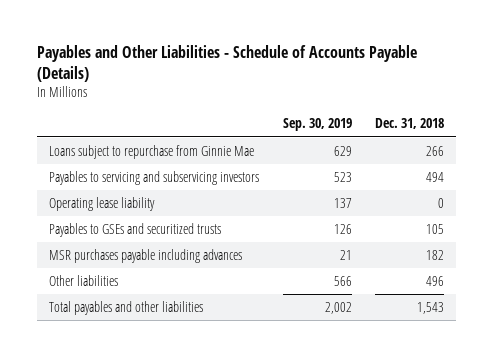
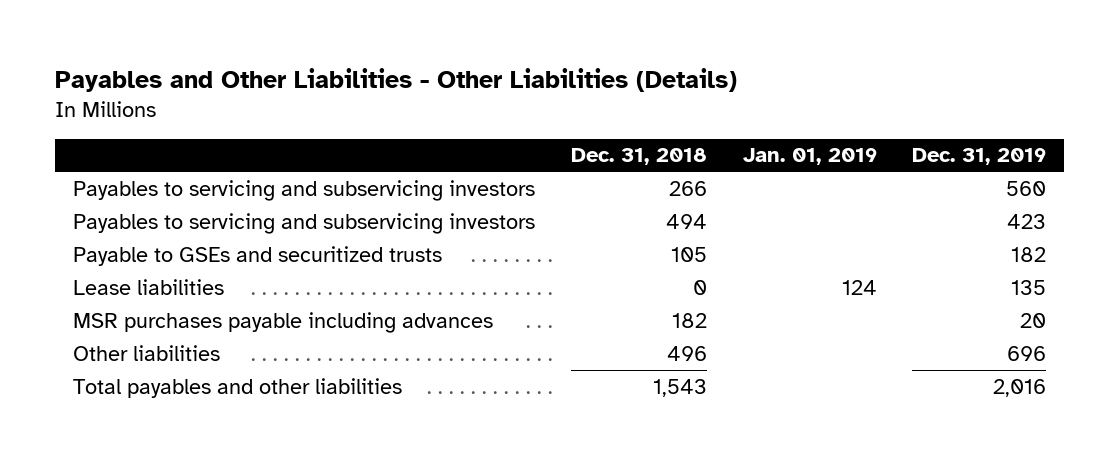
- Payables and Other Liabilities - Schedule of Accounts Payable (Details)
+ Payables and Other Liabilities - Other Liabilities (Details)
- | Sep. 30, 2019 | Dec. 31, 2018
+ | Dec. 31, 2018 | Jan. 01, 2019 | Dec. 31, 2019
- Loans subject to repurchase from Ginnie Mae | 629 | 266
+ Payables to servicing and subservicing investors | 266 | | 560
- Operating lease liability | 137 | 0
- Payables to GSEs and securitized trusts | 126 | 105
+ Payable to GSEs and securitized trusts | 105 | | 182
+ Lease liabilities | 0 | 124 | 135

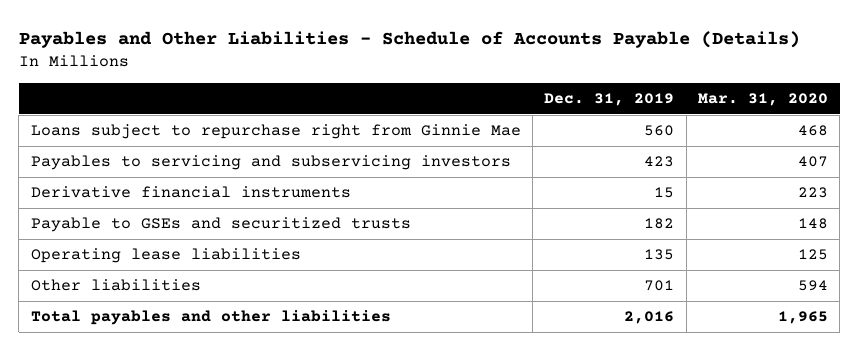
- Payables and Other Liabilities - Other Liabilities (Details)
+ Payables and Other Liabilities - Schedule of Accounts Payable (Details)
- | Dec. 31, 2018 | Jan. 01, 2019 | Dec. 31, 2019
+ | Dec. 31, 2019 | Mar. 31, 2020
- Payables to servicing and subservicing investors | 266 | | 560
+ Loans subject to repurchase right from Ginnie Mae | 560 | 468
+ Derivative financial instruments | 15 | 223
- Lease liabilities | 0 | 124 | 135
- MSR purchases payable including advances | 182 | | 20
- Other liabilities | 496 | | 696
+ Operating lease liabilities | 135 | 125
+ Other liabilities | 701 | 594

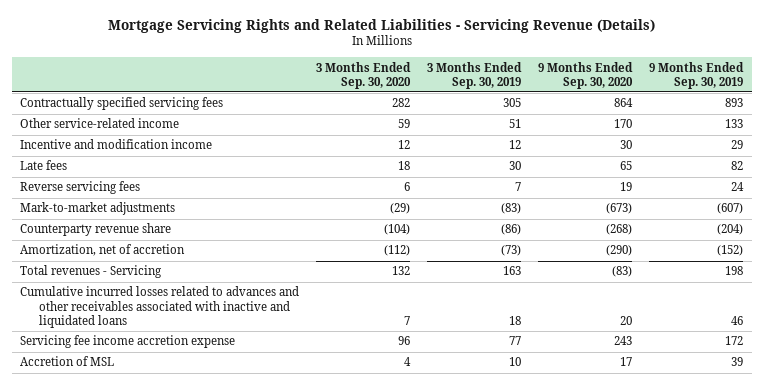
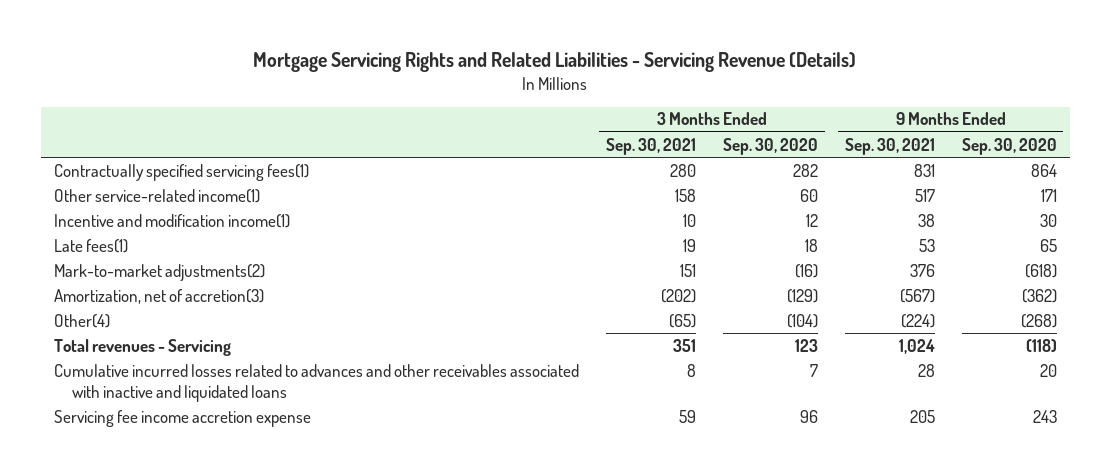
- | 3 Months Ended Sep. 30, 2020 | 3 Months Ended Sep. 30, 2019 | 9 Months Ended Sep. 30, 2020 | 9 Months Ended Sep. 30, 2019
+ | 3 Months Ended Sep. 30, 2021 | 3 Months Ended Sep. 30, 2020 | 9 Months Ended Sep. 30, 2021 | 9 Months Ended Sep. 30, 2020
- Contractually specified servicing fees | 282 | 305 | 864 | 893
- Other service-related income | 59 | 51 | 170 | 133
- Incentive and modification income | 12 | 12 | 30 | 29
- Late fees | 18 | 30 | 65 | 82
- Reverse servicing fees | 6 | 7 | 19 | 24
- Mark-to-market adjustments | (29) | (83) | (673) | (607)
- Counterparty revenue share | (104) | (86) | (268) | (204)
- Amortization, net of accretion | (112) | (73) | (290) | (152)
- Total revenues - Servicing | 132 | 163 | (83) | 198
+ Contractually specified servicing fees(1) | 280 | 282 | 831 | 864
+ Other service-related income(1) | 158 | 60 | 517 | 171
+ Incentive and modification income(1) | 10 | 12 | 38 | 30
+ Late fees(1) | 19 | 18 | 53 | 65
+ Mark-to-market adjustments(2) | 151 | (16) | 376 | (618)
+ Amortization, net of accretion(3) | (202) | (129) | (567) | (362)
+ Other(4) | (65) | (104) | (224) | (268)
+ Total revenues - Servicing | 351 | 123 | 1,024 | (118)
- Accretion of MSL | 4 | 10 | 17 | 39

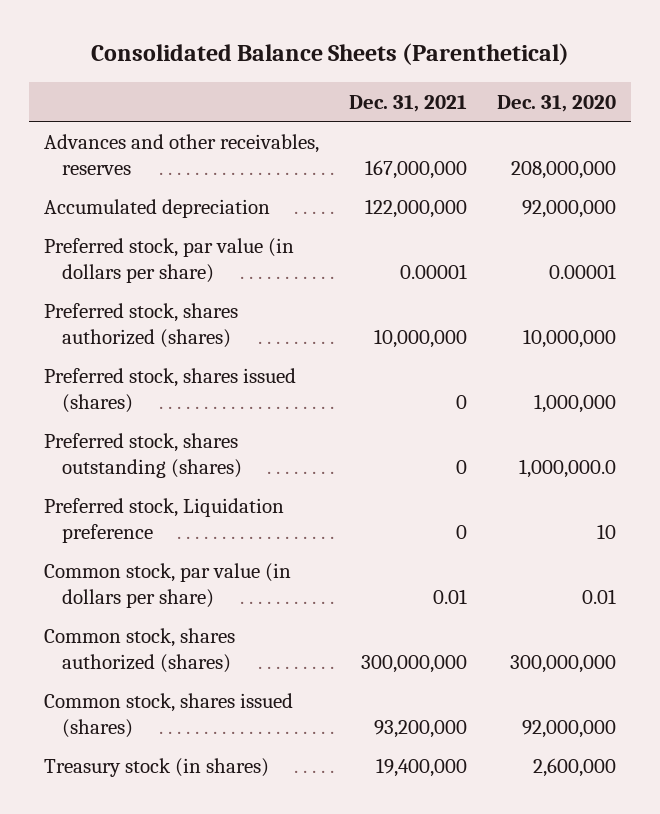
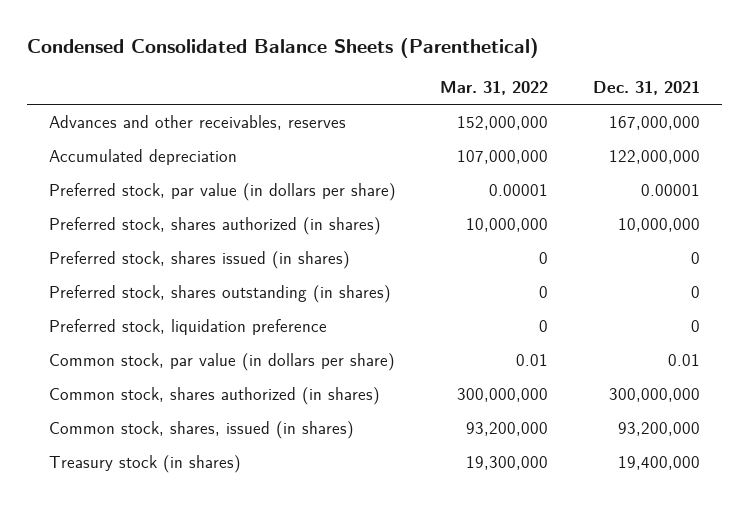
- Consolidated Balance Sheets (Parenthetical)
+ Condensed Consolidated Balance Sheets (Parenthetical)
- | Dec. 31, 2021 | Dec. 31, 2020
+ | Mar. 31, 2022 | Dec. 31, 2021
- Preferred stock, shares authorized (shares) | 10,000,000 | 10,000,000
- Preferred stock, shares issued (shares) | 0 | 1,000,000
- Preferred stock, shares outstanding (shares) | 0 | 1,000,000.0
- Preferred stock, Liquidation preference | 0 | 10
+ Preferred stock, shares authorized (in shares) | 10,000,000 | 10,000,000
+ Preferred stock, shares issued (in shares) | 0 | 0
+ Preferred stock, shares outstanding (in shares) | 0 | 0
+ Preferred stock, liquidation preference | 0 | 0
- Common stock, shares authorized (shares) | 300,000,000 | 300,000,000
- Common stock, shares issued (shares) | 93,200,000 | 92,000,000
+ Common stock, shares authorized (in shares) | 300,000,000 | 300,000,000
+ Common stock, shares, issued (in shares) | 93,200,000 | 93,200,000

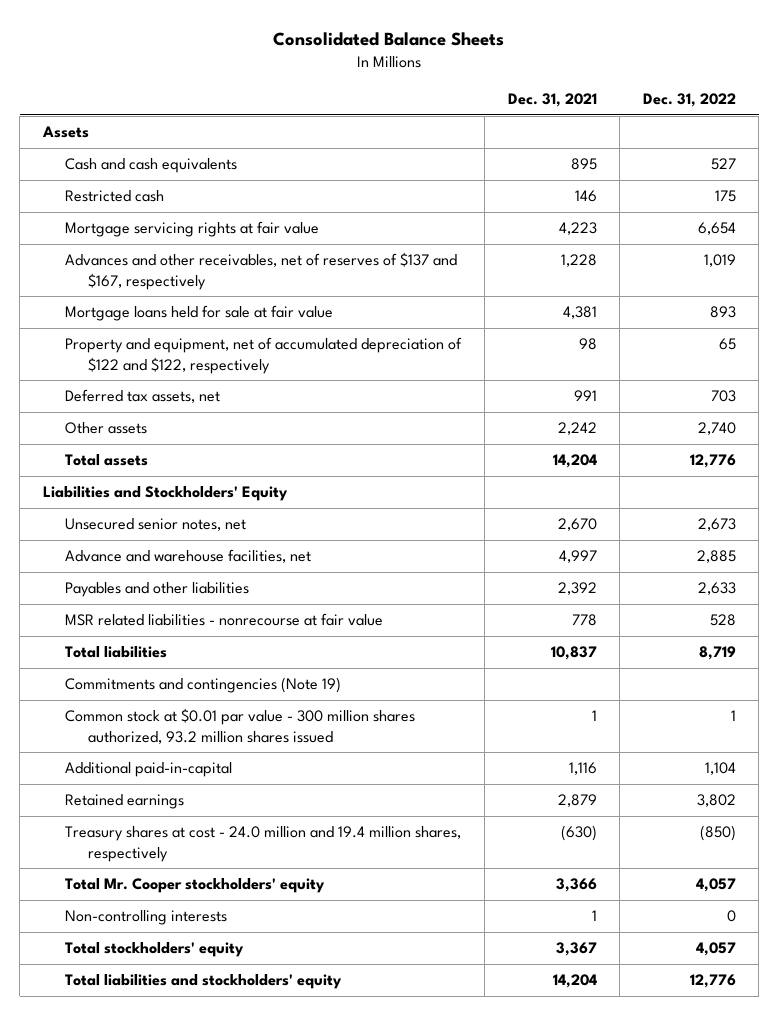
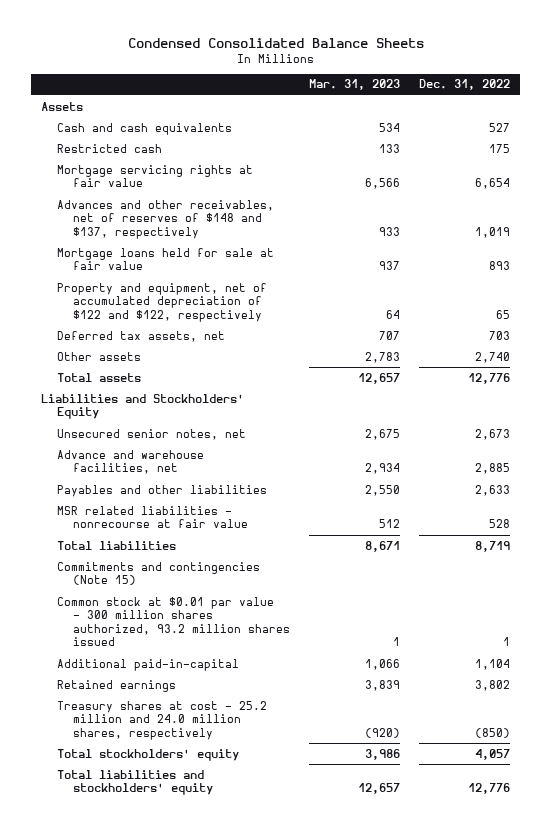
- Consolidated Balance Sheets
+ Condensed Consolidated Balance Sheets
- | Dec. 31, 2021 | Dec. 31, 2022
+ | Mar. 31, 2023 | Dec. 31, 2022
- Advances and other receivables, net of reserves of $137 and $167, respectively | 1,228 | 1,019
+ Advances and other receivables, net of reserves of $148 and $137, respectively | 933 | 1,019
- Commitments and contingencies (Note 19)
+ Commitments and contingencies (Note 15)
- Treasury shares at cost - 24.0 million and 19.4 million shares, respectively | (630) | (850)
- Total Mr. Cooper stockholders' equity | 3,366 | 4,057
- Non-controlling interests | 1 | 0
+ Treasury shares at cost - 25.2 million and 24.0 million shares, respectively | (920) | (850)

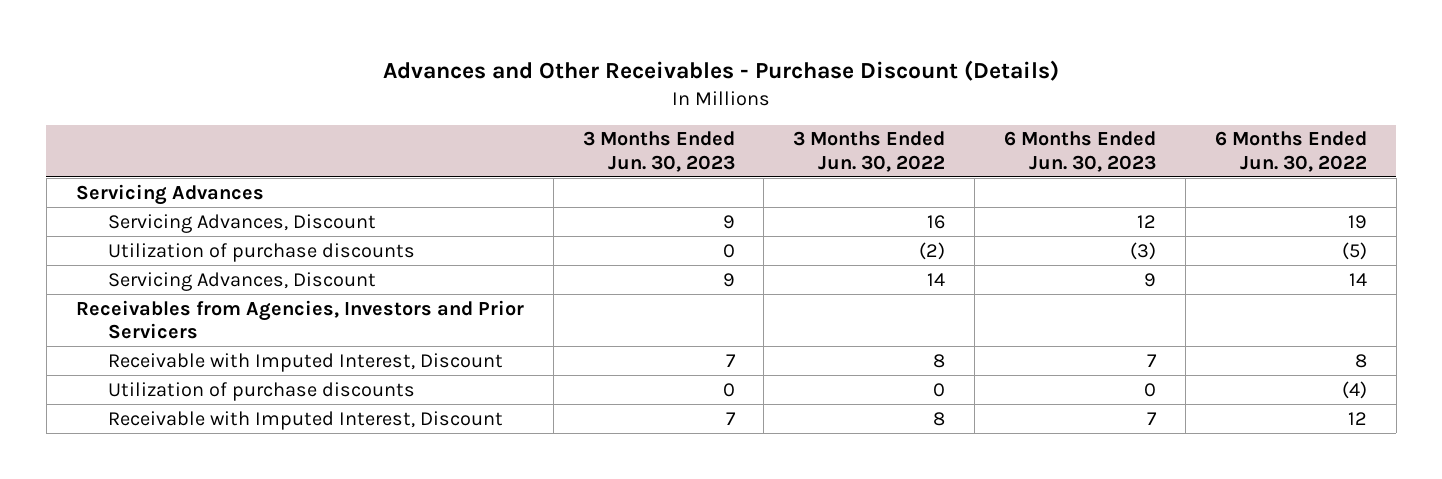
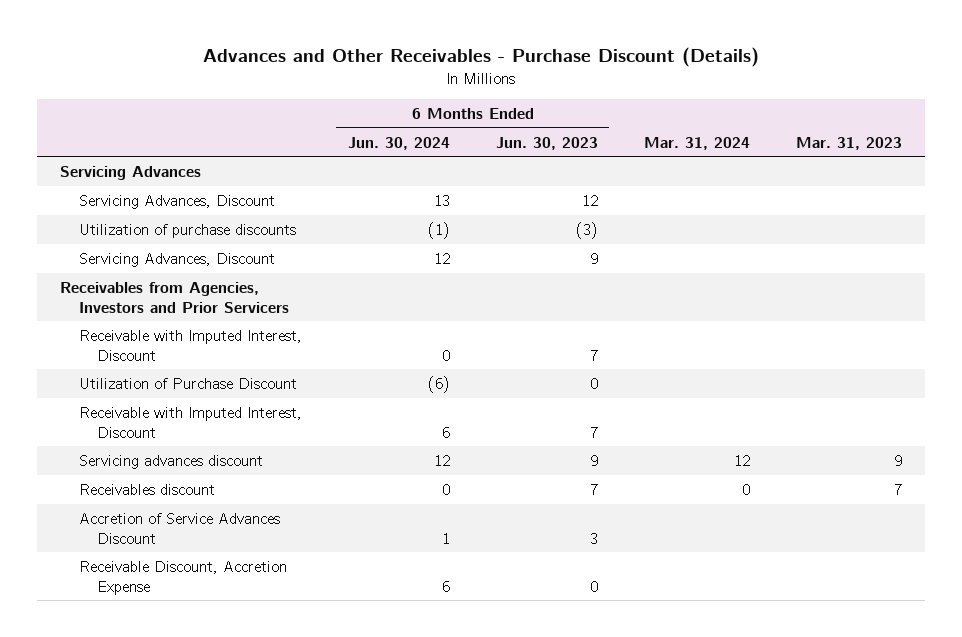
- | 3 Months Ended Jun. 30, 2023 | 3 Months Ended Jun. 30, 2022 | 6 Months Ended Jun. 30, 2023 | 6 Months Ended Jun. 30, 2022
+ | 6 Months Ended Jun. 30, 2024 | 6 Months Ended Jun. 30, 2023 | Mar. 31, 2024 | Mar. 31, 2023
- Utilization of purchase discounts | 0 | 0 | 0 | (4)
+ Utilization of Purchase Discount | (6) | 0 | |
+ Servicing advances discount | 12 | 9 | 12 | 9
+ Receivables discount | 0 | 7 | 0 | 7
+ Accretion of Service Advances Discount | 1 | 3 | |
+ Receivable Discount, Accretion Expense | 6 | 0 | |

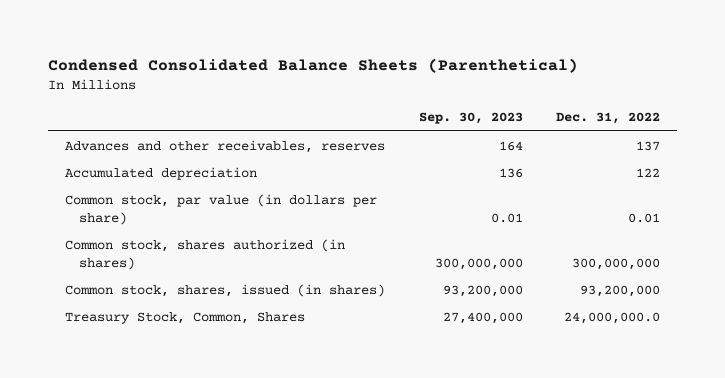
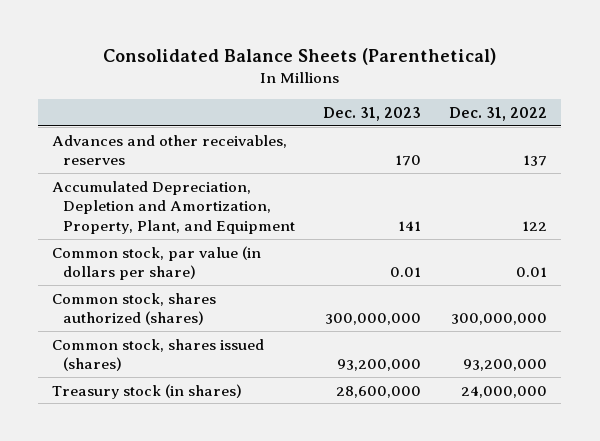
- Condensed Consolidated Balance Sheets (Parenthetical)
+ Consolidated Balance Sheets (Parenthetical)
- | Sep. 30, 2023 | Dec. 31, 2022
+ | Dec. 31, 2023 | Dec. 31, 2022
- Accumulated depreciation | 136 | 122
+ Accumulated Depreciation, Depletion and Amortization, Property, Plant, and Equipment | 141 | 122
- Common stock, shares authorized (in shares) | 300,000,000 | 300,000,000
- Common stock, shares, issued (in shares) | 93,200,000 | 93,200,000
- Treasury Stock, Common, Shares | 27,400,000 | 24,000,000.0
+ Common stock, shares authorized (shares) | 300,000,000 | 300,000,000
+ Common stock, shares issued (shares) | 93,200,000 | 93,200,000
+ Treasury stock (in shares) | 28,600,000 | 24,000,000

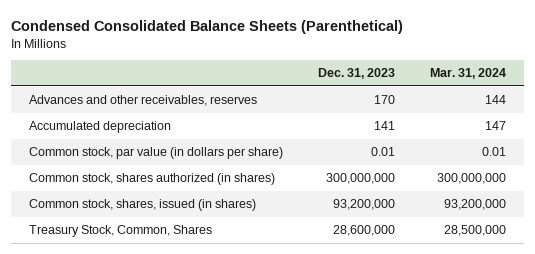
- Consolidated Balance Sheets (Parenthetical)
+ Condensed Consolidated Balance Sheets (Parenthetical)
- | Dec. 31, 2023 | Dec. 31, 2022
+ | Dec. 31, 2023 | Mar. 31, 2024
- Accumulated Depreciation, Depletion and Amortization, Property, Plant, and Equipment | 141 | 122
+ Accumulated depreciation | 141 | 147
- Common stock, shares authorized (shares) | 300,000,000 | 300,000,000
- Common stock, shares issued (shares) | 93,200,000 | 93,200,000
- Treasury stock (in shares) | 28,600,000 | 24,000,000
+ Common stock, shares authorized (in shares) | 300,000,000 | 300,000,000
+ Common stock, shares, issued (in shares) | 93,200,000 | 93,200,000
+ Treasury Stock, Common, Shares | 28,600,000 | 28,500,000

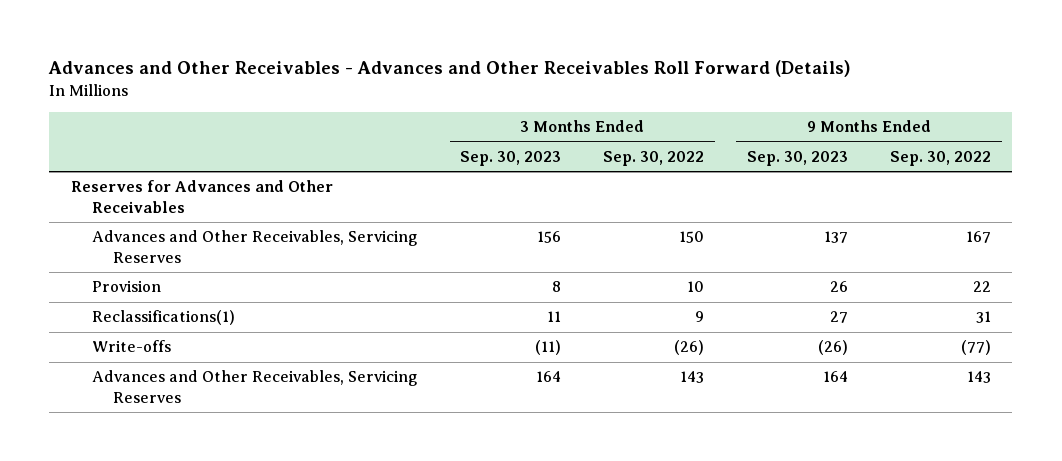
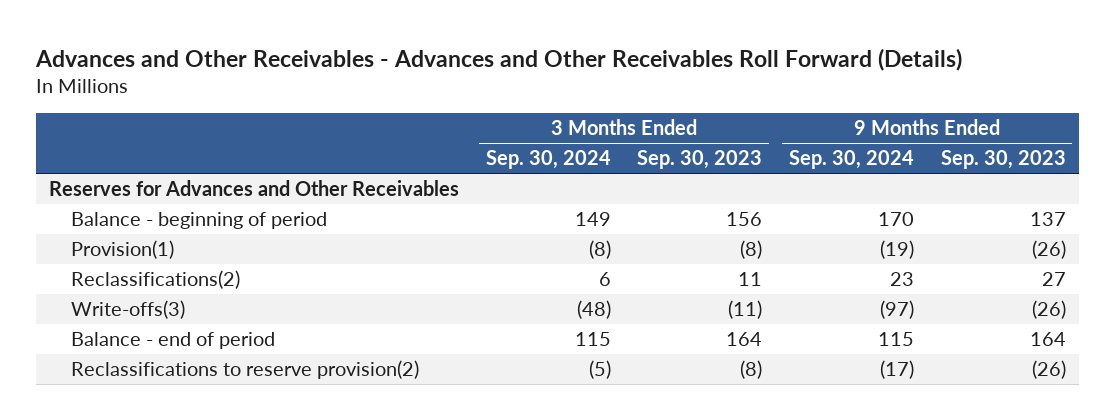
- | 3 Months Ended Sep. 30, 2023 | 3 Months Ended Sep. 30, 2022 | 9 Months Ended Sep. 30, 2023 | 9 Months Ended Sep. 30, 2022
+ | 3 Months Ended Sep. 30, 2024 | 3 Months Ended Sep. 30, 2023 | 9 Months Ended Sep. 30, 2024 | 9 Months Ended Sep. 30, 2023
- Advances and Other Receivables, Servicing Reserves | 156 | 150 | 137 | 167
- Provision | 8 | 10 | 26 | 22
- Reclassifications(1) | 11 | 9 | 27 | 31
- Write-offs | (11) | (26) | (26) | (77)
- Advances and Other Receivables, Servicing Reserves | 164 | 143 | 164 | 143
+ Balance - beginning of period | 149 | 156 | 170 | 137
+ Provision(1) | (8) | (8) | (19) | (26)
+ Reclassifications(2) | 6 | 11 | 23 | 27
+ Write-offs(3) | (48) | (11) | (97) | (26)
+ Balance - end of period | 115 | 164 | 115 | 164
+ Reclassifications to reserve provision(2) | (5) | (8) | (17) | (26)

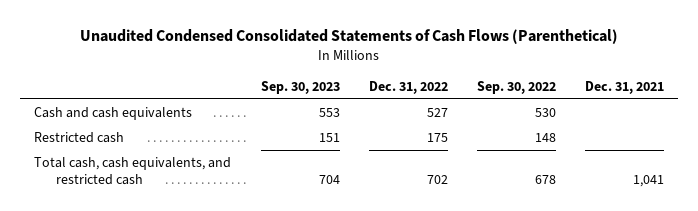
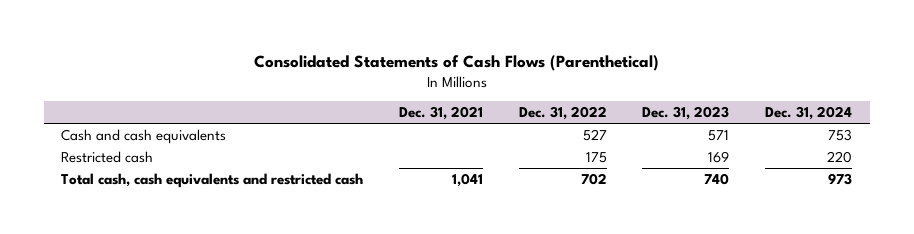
- Unaudited Condensed Consolidated Statements of Cash Flows (Parenthetical)
+ Consolidated Statements of Cash Flows (Parenthetical)
- | Sep. 30, 2023 | Dec. 31, 2022 | Sep. 30, 2022 | Dec. 31, 2021
+ | Dec. 31, 2021 | Dec. 31, 2022 | Dec. 31, 2023 | Dec. 31, 2024
- Total cash, cash equivalents, and restricted cash | 704 | 702 | 678 | 1,041
+ Total cash, cash equivalents and restricted cash | 1,041 | 702 | 740 | 973

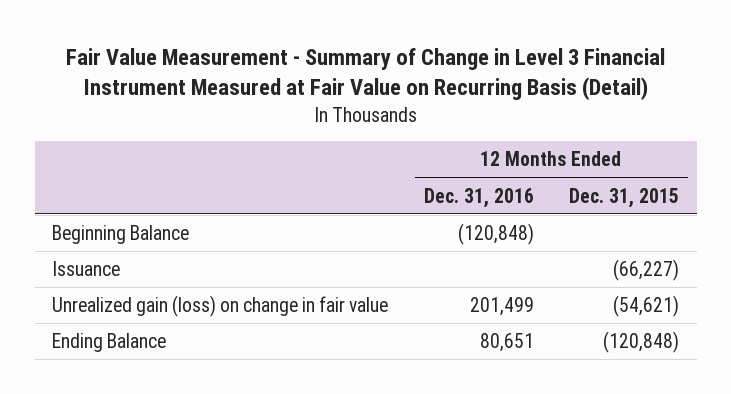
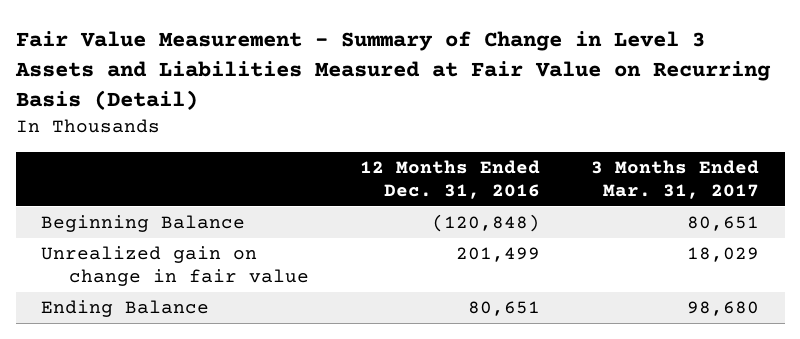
- Fair Value Measurement - Summary of Change in Level 3 Financial Instrument Measured at Fair Value on Recurring Basis (Detail)
+ Fair Value Measurement - Summary of Change in Level 3 Assets and Liabilities Measured at Fair Value on Recurring Basis (Detail)
- | 12 Months Ended Dec. 31, 2016 | 12 Months Ended Dec. 31, 2015
+ | 12 Months Ended Dec. 31, 2016 | 3 Months Ended Mar. 31, 2017
- Issuance | | (66,227)
- Unrealized gain (loss) on change in fair value | 201,499 | (54,621)
+ Unrealized gain on change in fair value | 201,499 | 18,029

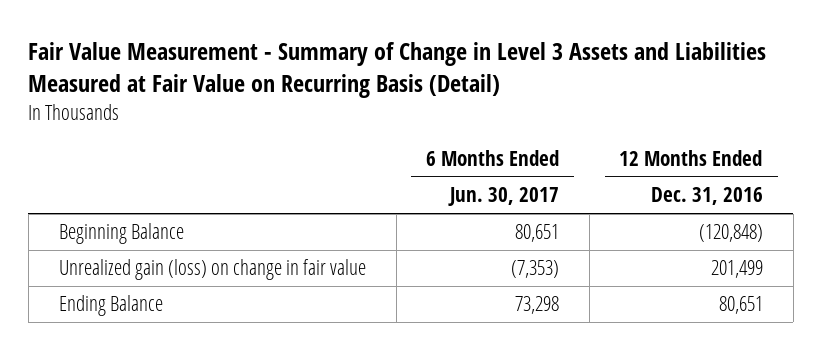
- | 12 Months Ended Dec. 31, 2016 | 3 Months Ended Mar. 31, 2017
+ | 6 Months Ended Jun. 30, 2017 | 12 Months Ended Dec. 31, 2016
- Unrealized gain on change in fair value | 201,499 | 18,029
+ Unrealized gain (loss) on change in fair value | (7,353) | 201,499

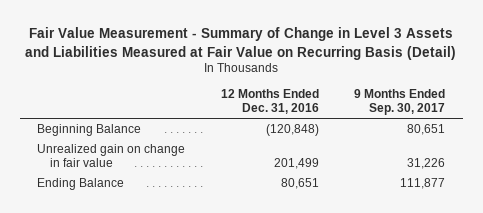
- | 6 Months Ended Jun. 30, 2017 | 12 Months Ended Dec. 31, 2016
+ | 12 Months Ended Dec. 31, 2016 | 9 Months Ended Sep. 30, 2017
- Unrealized gain (loss) on change in fair value | (7,353) | 201,499
+ Unrealized gain on change in fair value | 201,499 | 31,226

